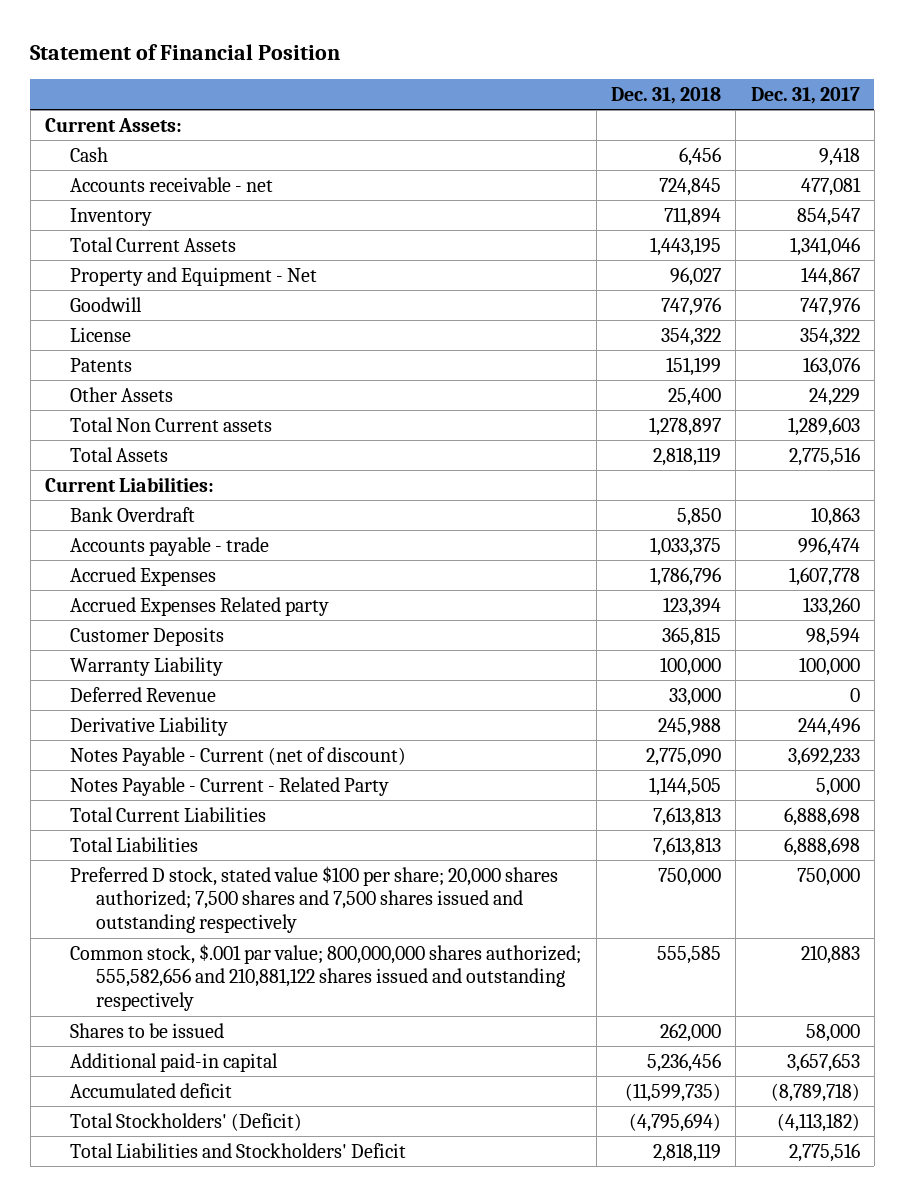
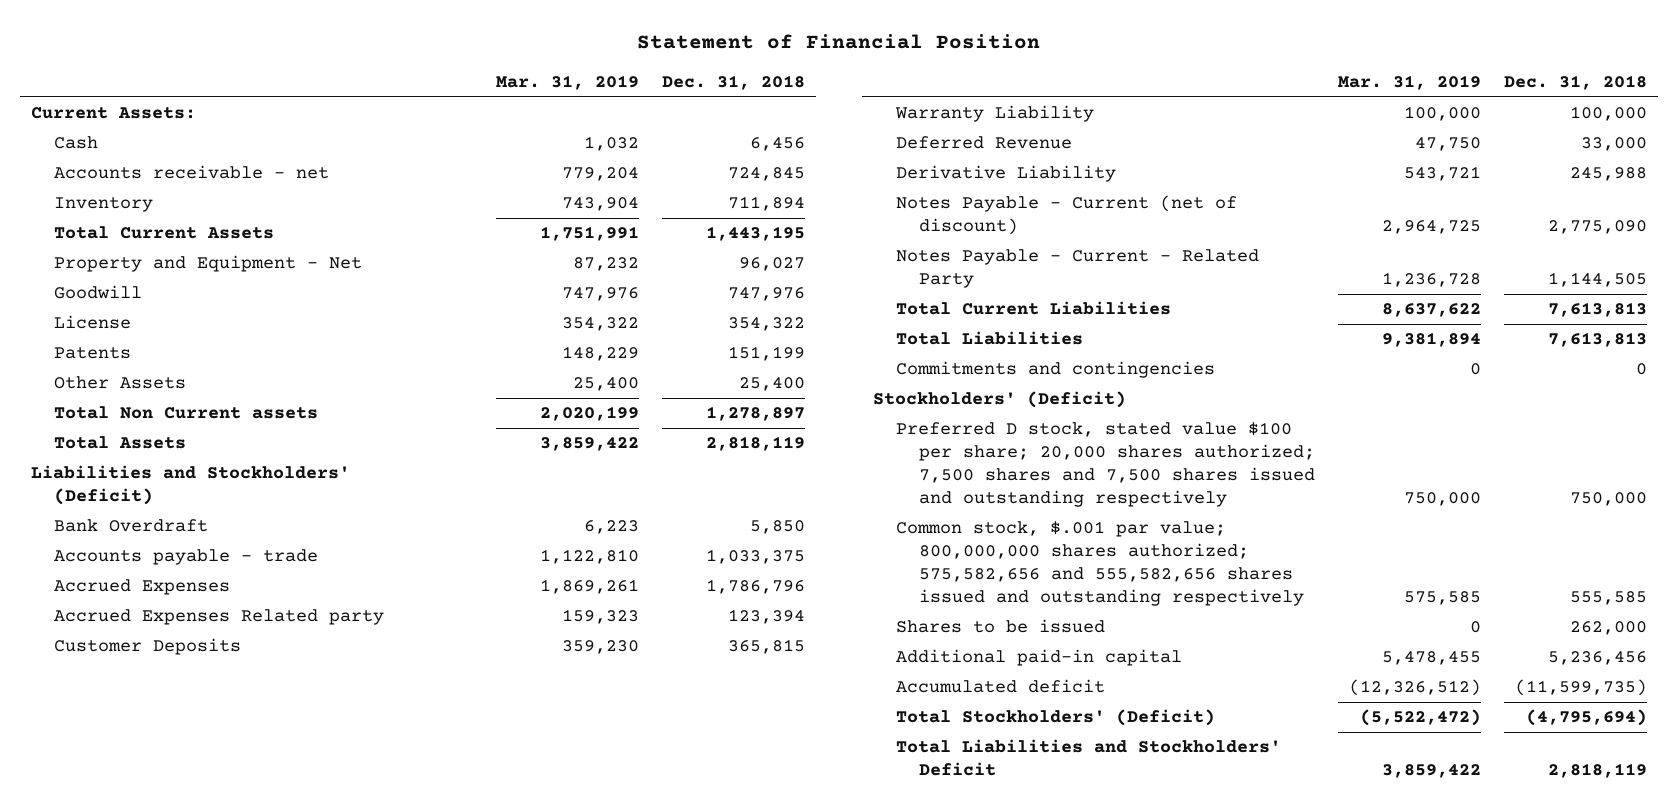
- | Dec. 31, 2018 | Dec. 31, 2017
+ | Mar. 31, 2019 | Dec. 31, 2018
- Current Liabilities:
+ Liabilities and Stockholders' (Deficit)
+ Commitments and contingencies | 0 | 0
+ Stockholders' (Deficit)
- Common stock, $.001 par value; 800,000,000 shares authorized; 555,582,656 and 210,881,122 shares issued and outstanding respectively | 555,585 | 210,883
+ Common stock, $.001 par value; 800,000,000 shares authorized; 575,582,656 and 555,582,656 shares issued and outstanding respectively | 575,585 | 555,585

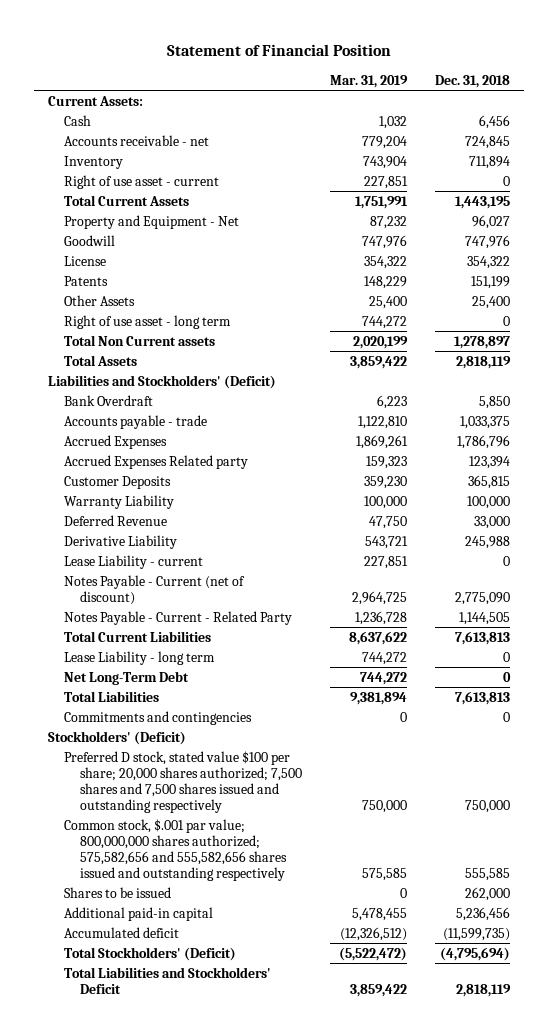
+ Right of use asset - current | 227,851 | 0
+ Right of use asset - long term | 744,272 | 0
+ Lease Liability - current | 227,851 | 0
+ Lease Liability - long term | 744,272 | 0
+ Net Long-Term Debt | 744,272 | 0

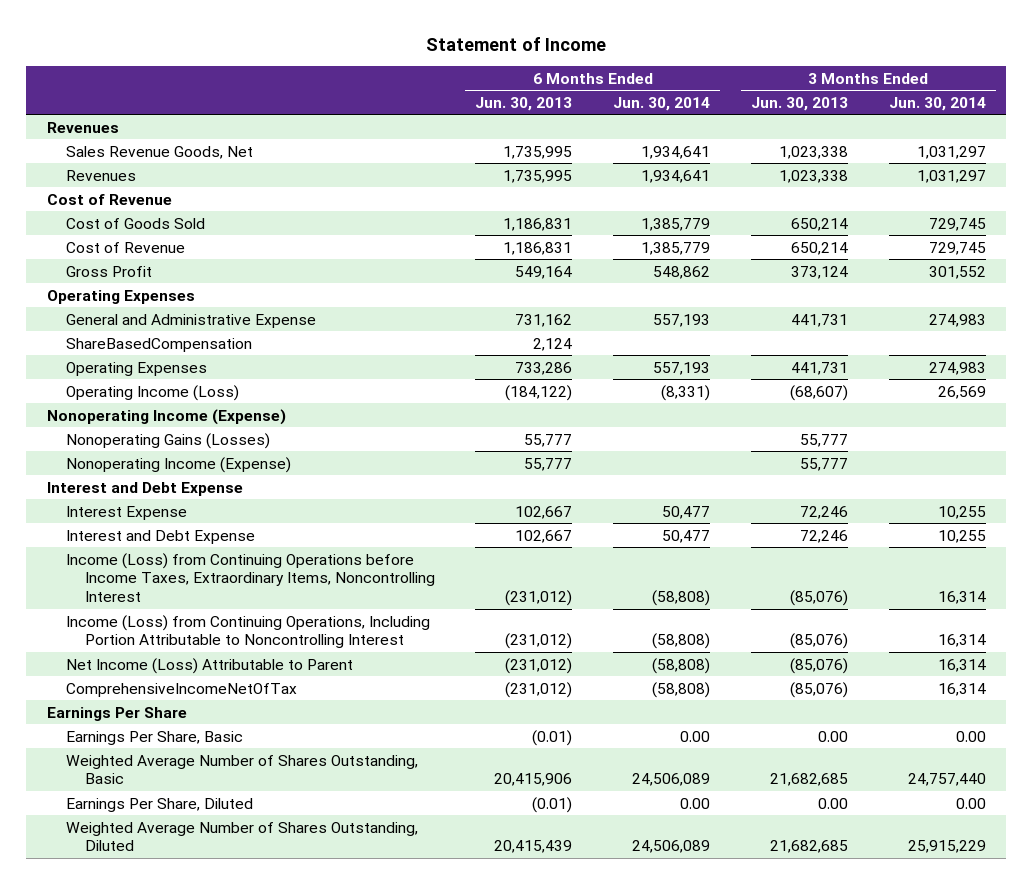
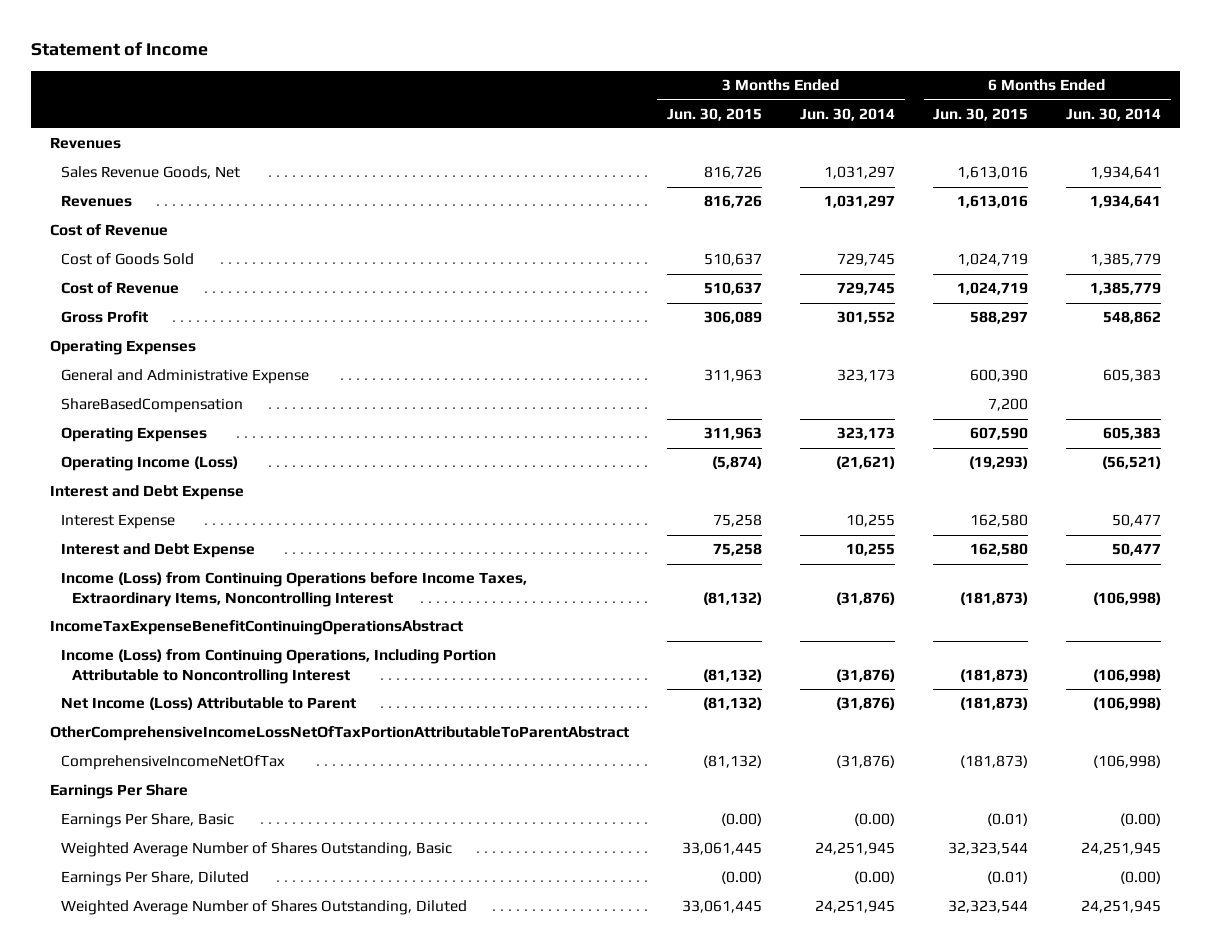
- | 6 Months Ended Jun. 30, 2013 | 6 Months Ended Jun. 30, 2014 | 3 Months Ended Jun. 30, 2013 | 3 Months Ended Jun. 30, 2014
+ | 3 Months Ended Jun. 30, 2015 | 3 Months Ended Jun. 30, 2014 | 6 Months Ended Jun. 30, 2015 | 6 Months Ended Jun. 30, 2014
- General and Administrative Expense | 731,162 | 557,193 | 441,731 | 274,983
+ General and Administrative Expense | 311,963 | 323,173 | 600,390 | 605,383
- Operating Expenses | 733,286 | 557,193 | 441,731 | 274,983
- Operating Income (Loss) | (184,122) | (8,331) | (68,607) | 26,569
- Nonoperating Income (Expense)
- Nonoperating Gains (Losses) | 55,777 | | 55,777 |
- Nonoperating Income (Expense) | 55,777 | | 55,777 |
+ Operating Expenses | 311,963 | 323,173 | 607,590 | 605,383
+ Operating Income (Loss) | (5,874) | (21,621) | (19,293) | (56,521)
- Income (Loss) from Continuing Operations before Income Taxes, Extraordinary Items, Noncontrolling Interest | (231,012) | (58,808) | (85,076) | 16,314
- Income (Loss) from Continuing Operations, Including Portion Attributable to Noncontrolling Interest | (231,012) | (58,808) | (85,076) | 16,314
- Net Income (Loss) Attributable to Parent | (231,012) | (58,808) | (85,076) | 16,314
- ComprehensiveIncomeNetOfTax | (231,012) | (58,808) | (85,076) | 16,314
+ Income (Loss) from Continuing Operations before Income Taxes, Extraordinary Items, Noncontrolling Interest | (81,132) | (31,876) | (181,873) | (106,998)
+ IncomeTaxExpenseBenefitContinuingOperationsAbstract
+ Income (Loss) from Continuing Operations, Including Portion Attributable to Noncontrolling Interest | (81,132) | (31,876) | (181,873) | (106,998)
+ Net Income (Loss) Attributable to Parent | (81,132) | (31,876) | (181,873) | (106,998)
+ OtherComprehensiveIncomeLossNetOfTaxPortionAttributableToParentAbstract
+ ComprehensiveIncomeNetOfTax | (81,132) | (31,876) | (181,873) | (106,998)
- Earnings Per Share, Basic | (0.01) | 0.00 | 0.00 | 0.00
- Weighted Average Number of Shares Outstanding, Basic | 20,415,906 | 24,506,089 | 21,682,685 | 24,757,440
- Earnings Per Share, Diluted | (0.01) | 0.00 | 0.00 | 0.00
- Weighted Average Number of Shares Outstanding, Diluted | 20,415,439 | 24,506,089 | 21,682,685 | 25,915,229
+ Earnings Per Share, Basic | (0.00) | (0.00) | (0.01) | (0.00)
+ Weighted Average Number of Shares Outstanding, Basic | 33,061,445 | 24,251,945 | 32,323,544 | 24,251,945
+ Earnings Per Share, Diluted | (0.00) | (0.00) | (0.01) | (0.00)
+ Weighted Average Number of Shares Outstanding, Diluted | 33,061,445 | 24,251,945 | 32,323,544 | 24,251,945

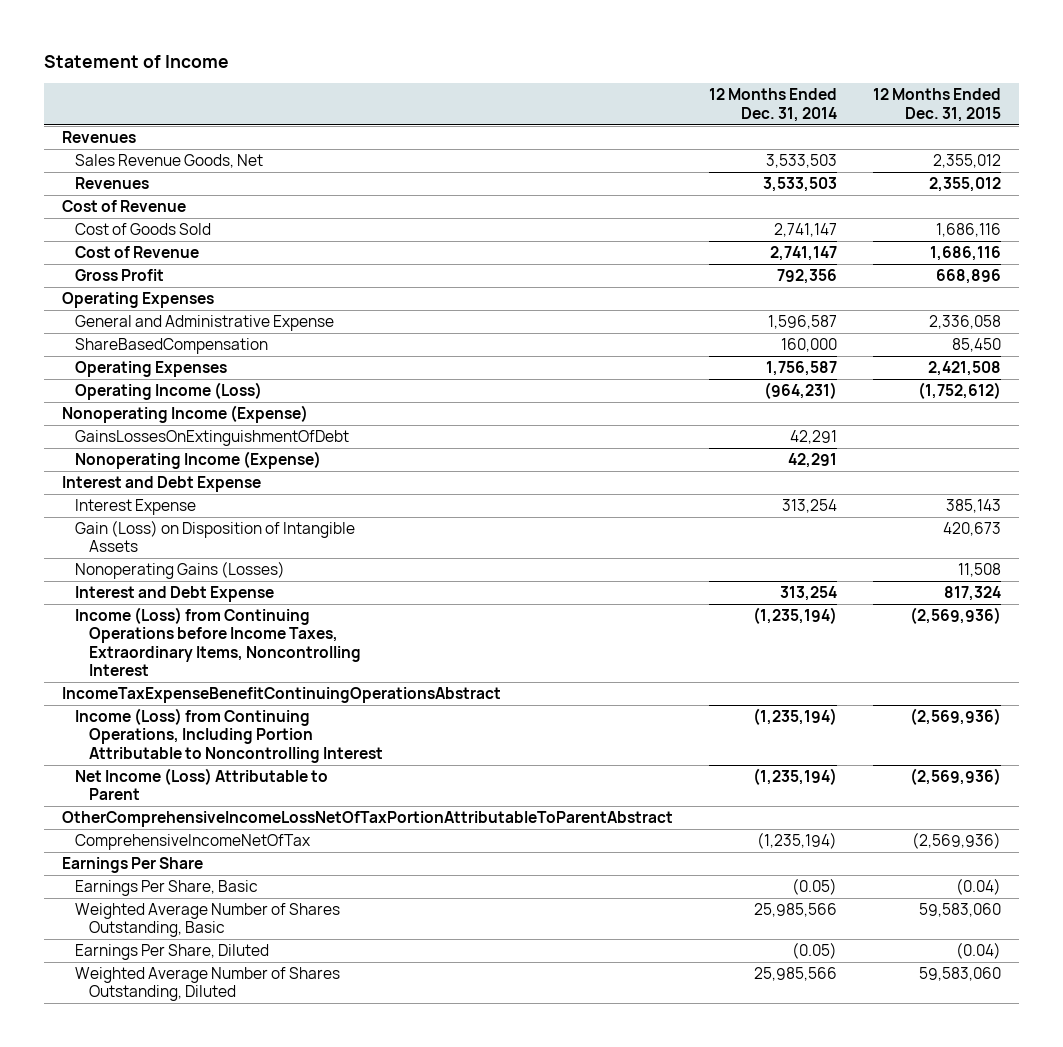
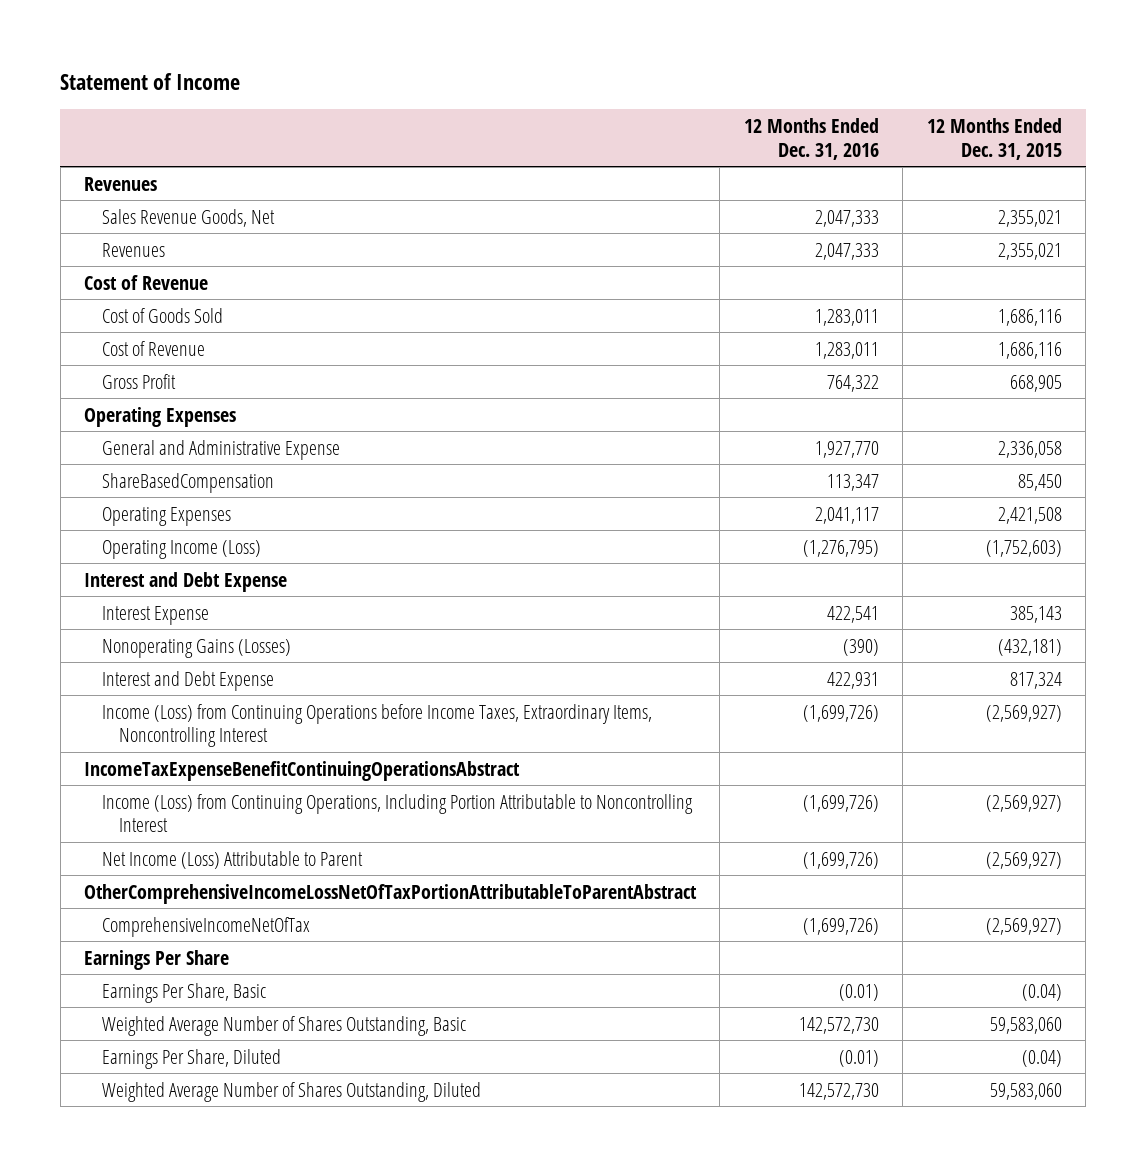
- | 12 Months Ended Dec. 31, 2014 | 12 Months Ended Dec. 31, 2015
+ | 12 Months Ended Dec. 31, 2016 | 12 Months Ended Dec. 31, 2015
- Sales Revenue Goods, Net | 3,533,503 | 2,355,012
- Revenues | 3,533,503 | 2,355,012
+ Sales Revenue Goods, Net | 2,047,333 | 2,355,021
+ Revenues | 2,047,333 | 2,355,021
- Gross Profit | 792,356 | 668,896
+ Gross Profit | 764,322 | 668,905
- Operating Income (Loss) | (964,231) | (1,752,612)
- Nonoperating Income (Expense)
- GainsLossesOnExtinguishmentOfDebt | 42,291 |
- Nonoperating Income (Expense) | 42,291 |
+ Operating Income (Loss) | (1,276,795) | (1,752,603)
- Gain (Loss) on Disposition of Intangible Assets | | 420,673
- Nonoperating Gains (Losses) | | 11,508
+ Nonoperating Gains (Losses) | (390) | (432,181)
- Income (Loss) from Continuing Operations before Income Taxes, Extraordinary Items, Noncontrolling Interest | (1,235,194) | (2,569,936)
+ Income (Loss) from Continuing Operations before Income Taxes, Extraordinary Items, Noncontrolling Interest | (1,699,726) | (2,569,927)
- Income (Loss) from Continuing Operations, Including Portion Attributable to Noncontrolling Interest | (1,235,194) | (2,569,936)
- Net Income (Loss) Attributable to Parent | (1,235,194) | (2,569,936)
+ Income (Loss) from Continuing Operations, Including Portion Attributable to Noncontrolling Interest | (1,699,726) | (2,569,927)
+ Net Income (Loss) Attributable to Parent | (1,699,726) | (2,569,927)
- ComprehensiveIncomeNetOfTax | (1,235,194) | (2,569,936)
+ ComprehensiveIncomeNetOfTax | (1,699,726) | (2,569,927)

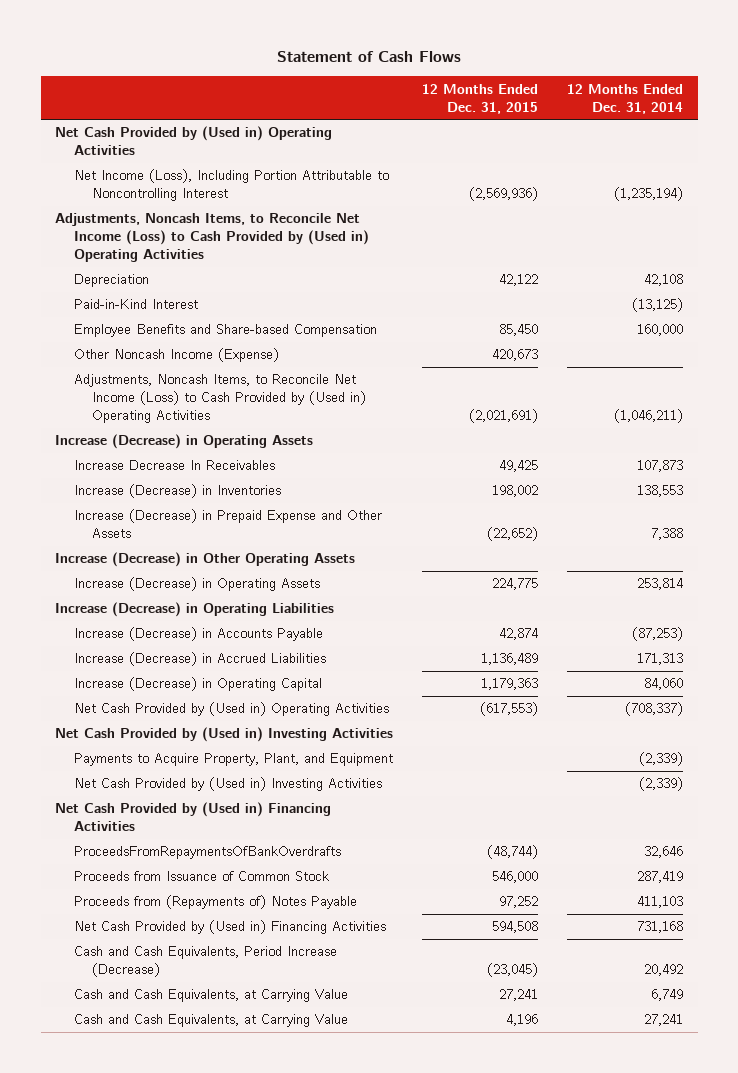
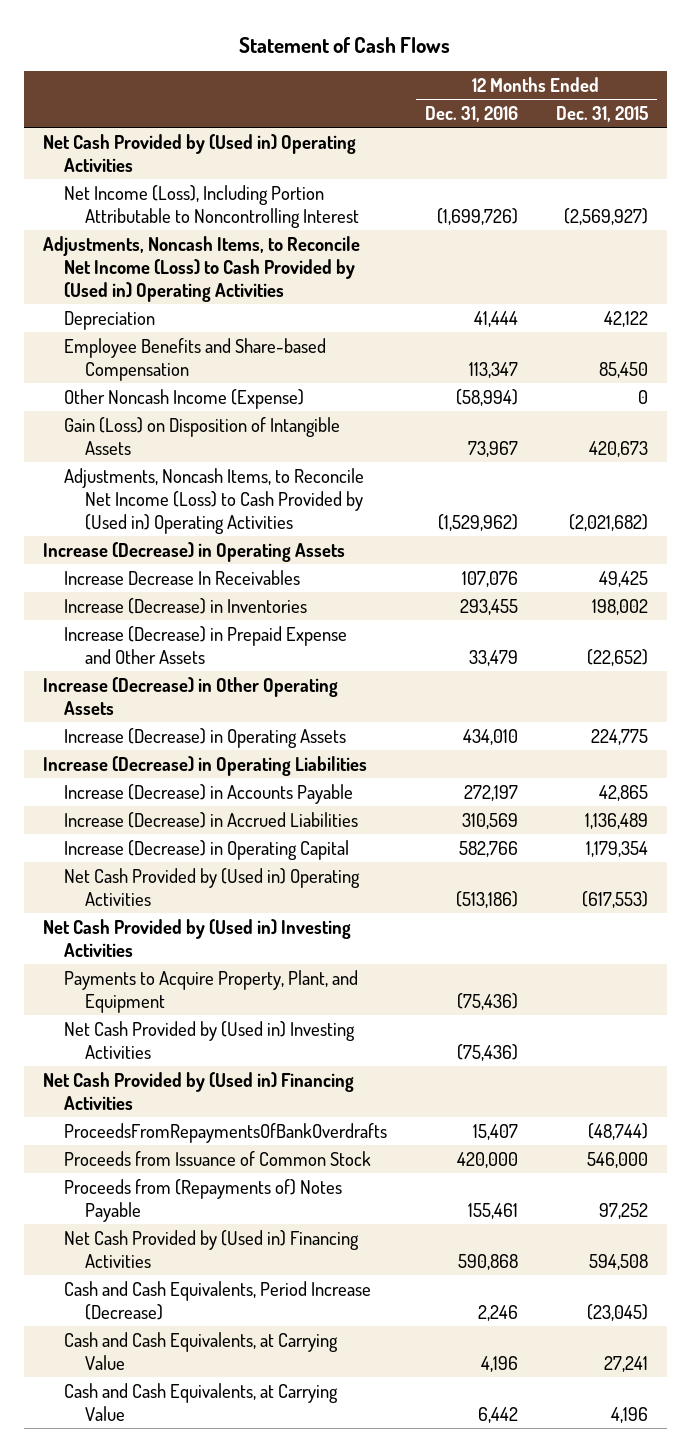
- | 12 Months Ended Dec. 31, 2015 | 12 Months Ended Dec. 31, 2014
+ | 12 Months Ended Dec. 31, 2016 | 12 Months Ended Dec. 31, 2015
- Net Income (Loss), Including Portion Attributable to Noncontrolling Interest | (2,569,936) | (1,235,194)
+ Net Income (Loss), Including Portion Attributable to Noncontrolling Interest | (1,699,726) | (2,569,927)
- Paid-in-Kind Interest | | (13,125)
- Other Noncash Income (Expense) | 420,673 |
- Adjustments, Noncash Items, to Reconcile Net Income (Loss) to Cash Provided by (Used in) Operating Activities | (2,021,691) | (1,046,211)
+ Other Noncash Income (Expense) | (58,994) | 0
+ Gain (Loss) on Disposition of Intangible Assets | 73,967 | 420,673
+ Adjustments, Noncash Items, to Reconcile Net Income (Loss) to Cash Provided by (Used in) Operating Activities | (1,529,962) | (2,021,682)
- Increase (Decrease) in Accounts Payable | 42,874 | (87,253)
+ Increase (Decrease) in Accounts Payable | 272,197 | 42,865
- Increase (Decrease) in Operating Capital | 1,179,363 | 84,060
+ Increase (Decrease) in Operating Capital | 582,766 | 1,179,354

